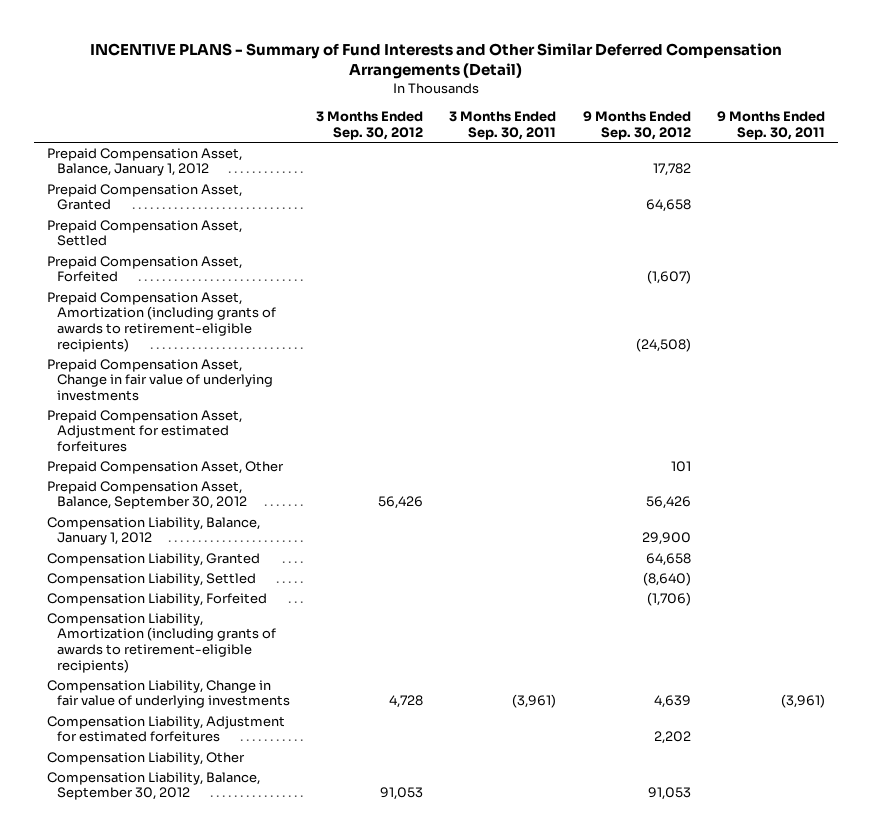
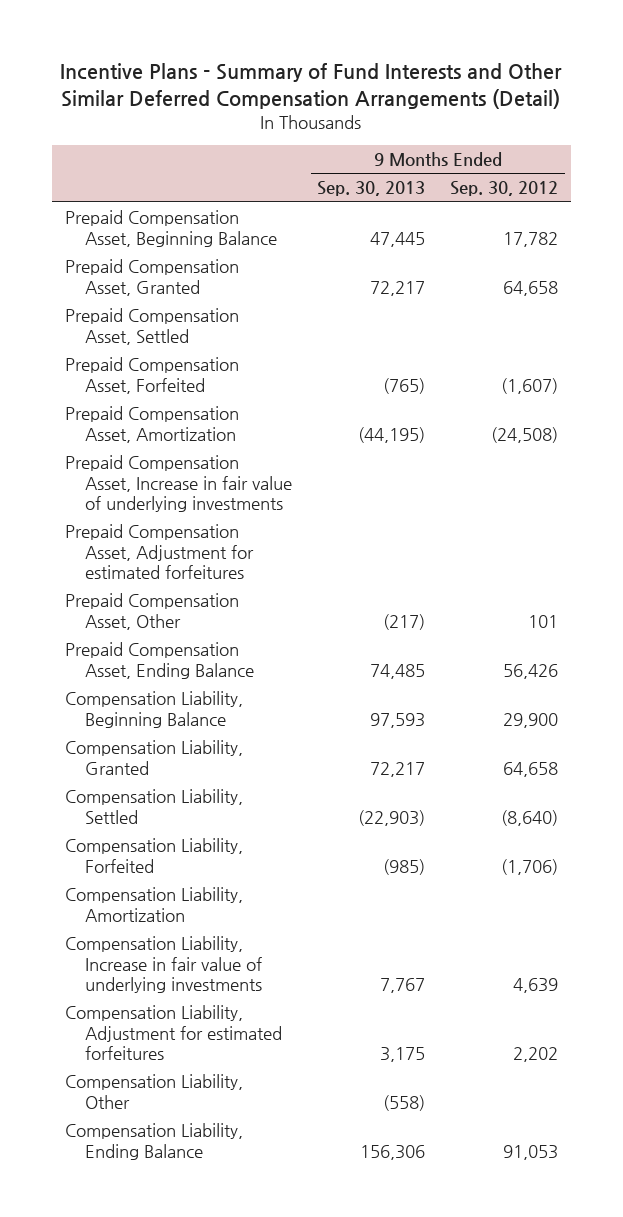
- INCENTIVE PLANS - Summary of Fund Interests and Other Similar Deferred Compensation Arrangements (Detail)
+ Incentive Plans - Summary of Fund Interests and Other Similar Deferred Compensation Arrangements (Detail)
- | 3 Months Ended Sep. 30, 2012 | 3 Months Ended Sep. 30, 2011 | 9 Months Ended Sep. 30, 2012 | 9 Months Ended Sep. 30, 2011
+ | 9 Months Ended Sep. 30, 2013 | 9 Months Ended Sep. 30, 2012
- Prepaid Compensation Asset, Balance, January 1, 2012 | | | 17,782 |
+ Prepaid Compensation Asset, Beginning Balance | 47,445 | 17,782
- Prepaid Compensation Asset, Amortization (including grants of awards to retirement-eligible recipients) | | | (24,508) |
- Prepaid Compensation Asset, Change in fair value of underlying investments
+ Prepaid Compensation Asset, Amortization | (44,195) | (24,508)
+ Prepaid Compensation Asset, Increase in fair value of underlying investments
- Prepaid Compensation Asset, Balance, September 30, 2012 | 56,426 | | 56,426 |
- Compensation Liability, Balance, January 1, 2012 | | | 29,900 |
+ Prepaid Compensation Asset, Ending Balance | 74,485 | 56,426
+ Compensation Liability, Beginning Balance | 97,593 | 29,900
- Compensation Liability, Amortization (including grants of awards to retirement-eligible recipients)
- Compensation Liability, Change in fair value of underlying investments | 4,728 | (3,961) | 4,639 | (3,961)
+ Compensation Liability, Amortization
+ Compensation Liability, Increase in fair value of underlying investments | 7,767 | 4,639
- Compensation Liability, Balance, September 30, 2012 | 91,053 | | 91,053 |
+ Compensation Liability, Ending Balance | 156,306 | 91,053

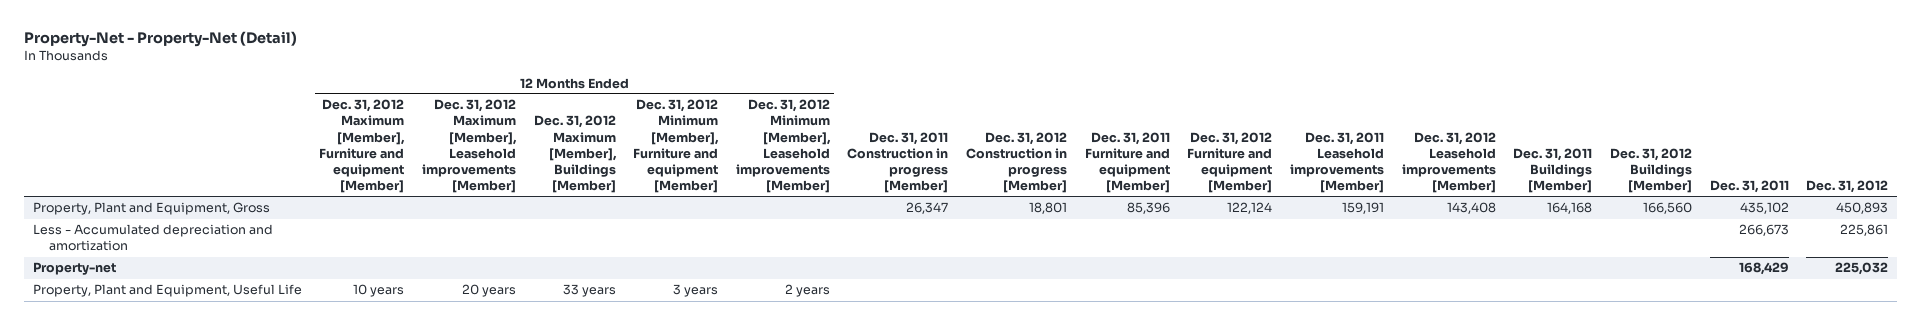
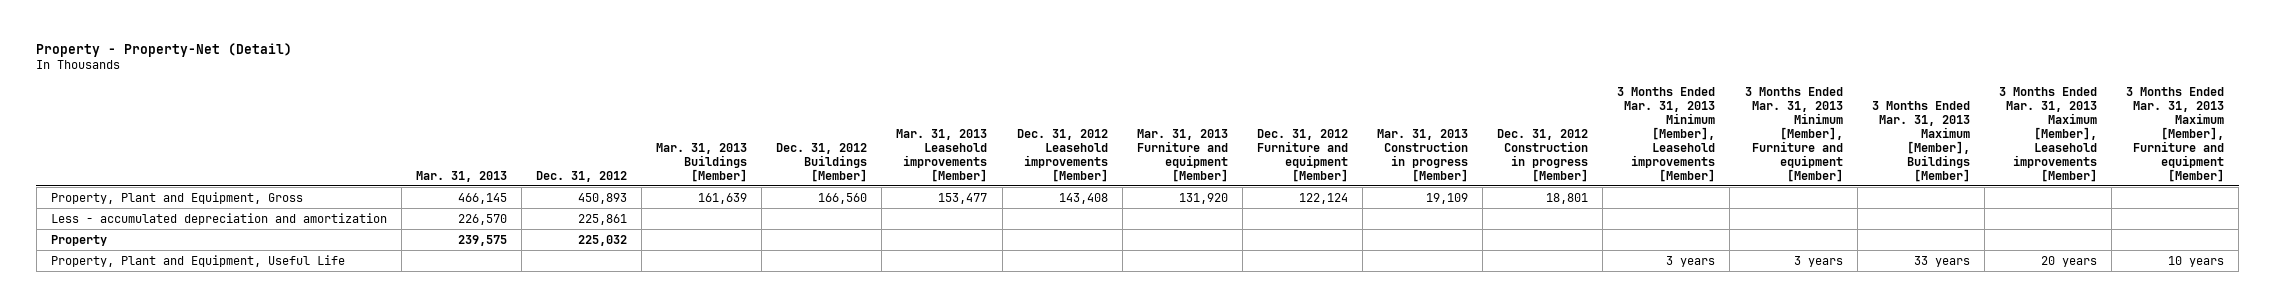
- Property-Net - Property-Net (Detail)
+ Property - Property-Net (Detail)
- | 12 Months Ended Dec. 31, 2012 Maximum [Member], Furniture and equipment [Member] | 12 Months Ended Dec. 31, 2012 Maximum [Member], Leasehold improvements [Member] | 12 Months Ended Dec. 31, 2012 Maximum [Member], Buildings [Member] | 12 Months Ended Dec. 31, 2012 Minimum [Member], Furniture and equipment [Member] | 12 Months Ended Dec. 31, 2012 Minimum [Member], Leasehold improvements [Member] | Dec. 31, 2011 Construction in progress [Member] | Dec. 31, 2012 Construction in progress [Member] | Dec. 31, 2011 Furniture and equipment [Member] | Dec. 31, 2012 Furniture and equipment [Member] | Dec. 31, 2011 Leasehold improvements [Member] | Dec. 31, 2012 Leasehold improvements [Member] | Dec. 31, 2011 Buildings [Member] | Dec. 31, 2012 Buildings [Member] | Dec. 31, 2011 | Dec. 31, 2012
+ | Mar. 31, 2013 | Dec. 31, 2012 | Mar. 31, 2013 Buildings [Member] | Dec. 31, 2012 Buildings [Member] | Mar. 31, 2013 Leasehold improvements [Member] | Dec. 31, 2012 Leasehold improvements [Member] | Mar. 31, 2013 Furniture and equipment [Member] | Dec. 31, 2012 Furniture and equipment [Member] | Mar. 31, 2013 Construction in progress [Member] | Dec. 31, 2012 Construction in progress [Member] | 3 Months Ended Mar. 31, 2013 Minimum [Member], Leasehold improvements [Member] | 3 Months Ended Mar. 31, 2013 Minimum [Member], Furniture and equipment [Member] | 3 Months Ended Mar. 31, 2013 Maximum [Member], Buildings [Member] | 3 Months Ended Mar. 31, 2013 Maximum [Member], Leasehold improvements [Member] | 3 Months Ended Mar. 31, 2013 Maximum [Member], Furniture and equipment [Member]
- Less - Accumulated depreciation and amortization | | | | | | | | | | | | | | 266,673 | 225,861
- Property-net | | | | | | | | | | | | | | 168,429 | 225,032
+ Less - accumulated depreciation and amortization | 226,570 | 225,861 | | | | | | | | | | | | |
+ Property | 239,575 | 225,032 | | | | | | | | | | | | |

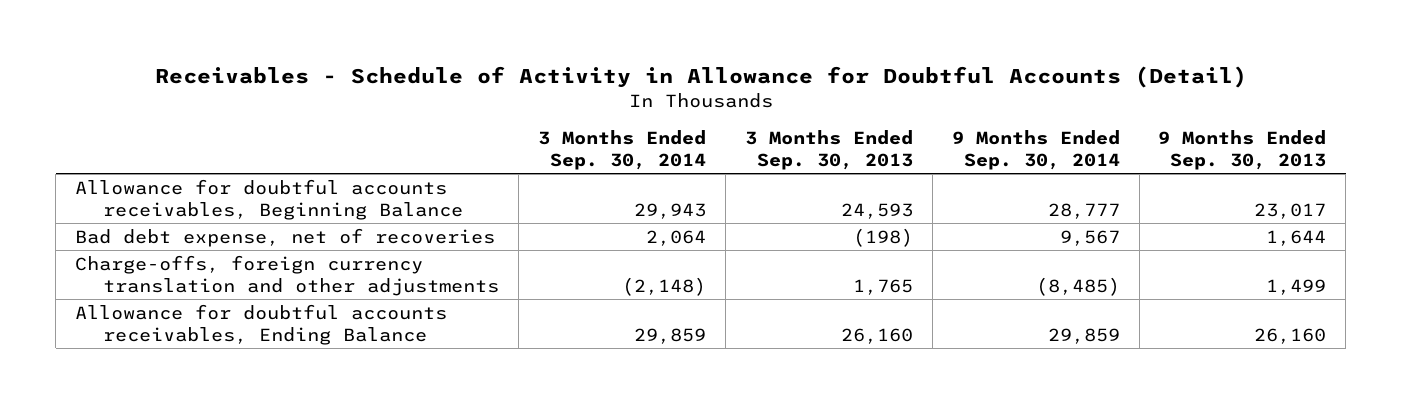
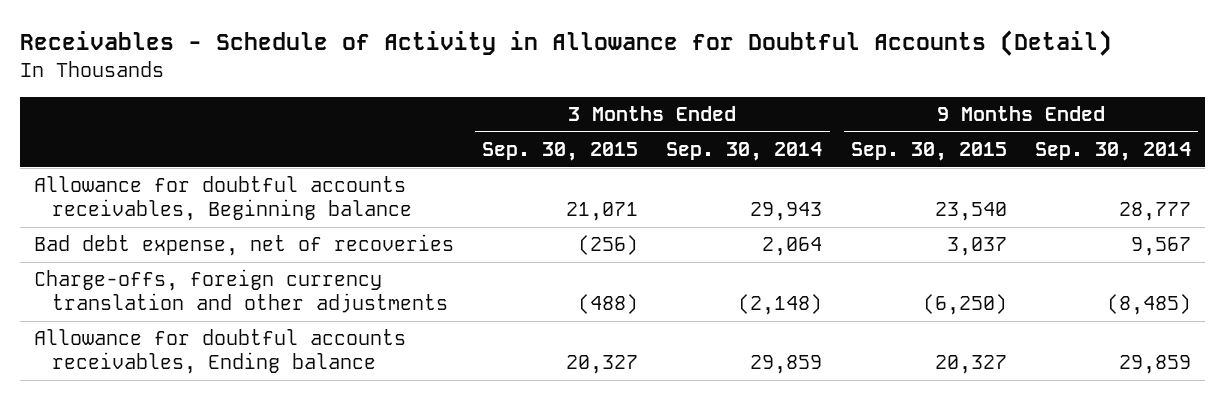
- | 3 Months Ended Sep. 30, 2014 | 3 Months Ended Sep. 30, 2013 | 9 Months Ended Sep. 30, 2014 | 9 Months Ended Sep. 30, 2013
+ | 3 Months Ended Sep. 30, 2015 | 3 Months Ended Sep. 30, 2014 | 9 Months Ended Sep. 30, 2015 | 9 Months Ended Sep. 30, 2014
- Allowance for doubtful accounts receivables, Beginning Balance | 29,943 | 24,593 | 28,777 | 23,017
+ Allowance for doubtful accounts receivables, Beginning balance | 21,071 | 29,943 | 23,540 | 28,777
- Allowance for doubtful accounts receivables, Ending Balance | 29,859 | 26,160 | 29,859 | 26,160
+ Allowance for doubtful accounts receivables, Ending balance | 20,327 | 29,859 | 20,327 | 29,859

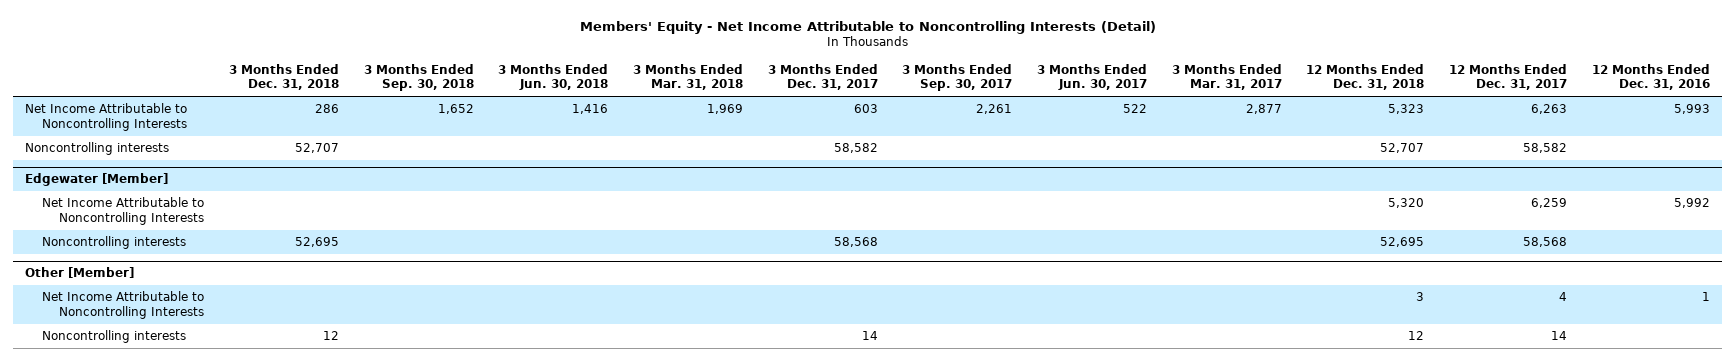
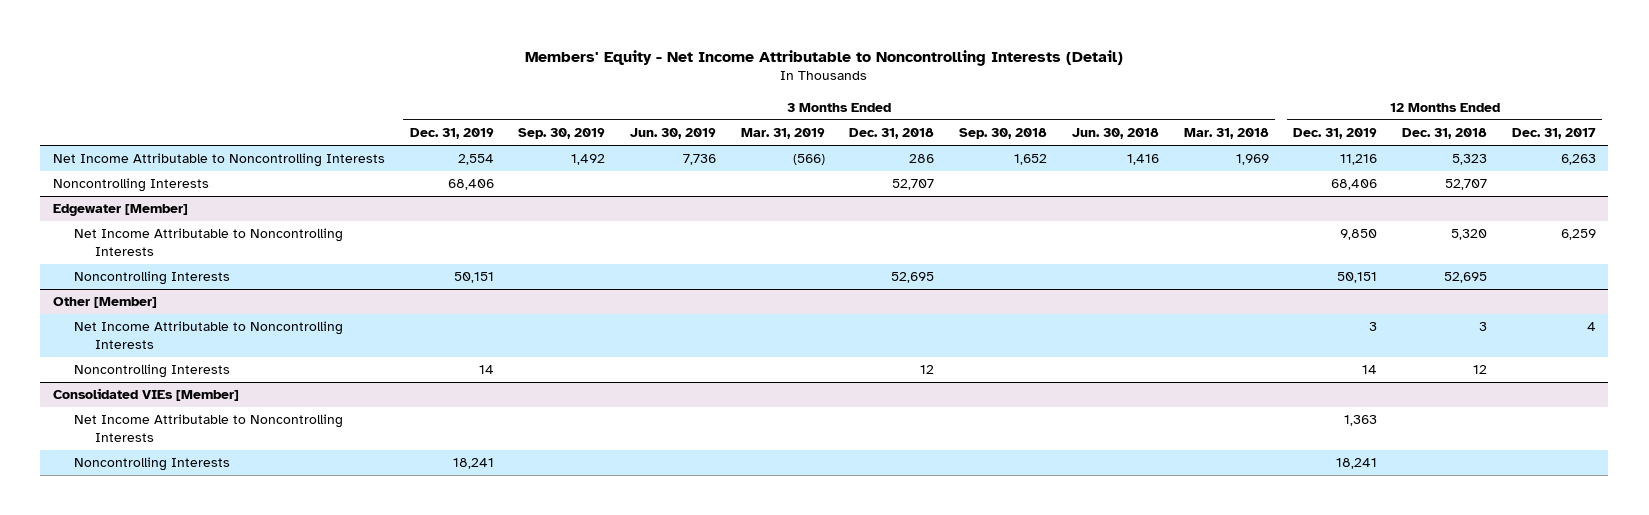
- | 3 Months Ended Dec. 31, 2018 | 3 Months Ended Sep. 30, 2018 | 3 Months Ended Jun. 30, 2018 | 3 Months Ended Mar. 31, 2018 | 3 Months Ended Dec. 31, 2017 | 3 Months Ended Sep. 30, 2017 | 3 Months Ended Jun. 30, 2017 | 3 Months Ended Mar. 31, 2017 | 12 Months Ended Dec. 31, 2018 | 12 Months Ended Dec. 31, 2017 | 12 Months Ended Dec. 31, 2016
+ | 3 Months Ended Dec. 31, 2019 | 3 Months Ended Sep. 30, 2019 | 3 Months Ended Jun. 30, 2019 | 3 Months Ended Mar. 31, 2019 | 3 Months Ended Dec. 31, 2018 | 3 Months Ended Sep. 30, 2018 | 3 Months Ended Jun. 30, 2018 | 3 Months Ended Mar. 31, 2018 | 12 Months Ended Dec. 31, 2019 | 12 Months Ended Dec. 31, 2018 | 12 Months Ended Dec. 31, 2017
- Noncontrolling interests | 52,707 | | | | 58,582 | | | | 52,707 | 58,582 |
+ Noncontrolling Interests | 68,406 | | | | 52,707 | | | | 68,406 | 52,707 |
@ Edgewater [Member]
- Noncontrolling interests | 52,695 | | | | 58,568 | | | | 52,695 | 58,568 |
+ Noncontrolling Interests | 50,151 | | | | 52,695 | | | | 50,151 | 52,695 |
@ Other [Member]
- Noncontrolling interests | 12 | | | | 14 | | | | 12 | 14 |
+ Noncontrolling Interests | 14 | | | | 12 | | | | 14 | 12 |
+ Consolidated VIEs [Member]
+ Net Income Attributable to Noncontrolling Interests | | | | | | | | | 1,363 | |
+ Noncontrolling Interests | 18,241 | | | | | | | | 18,241 | |

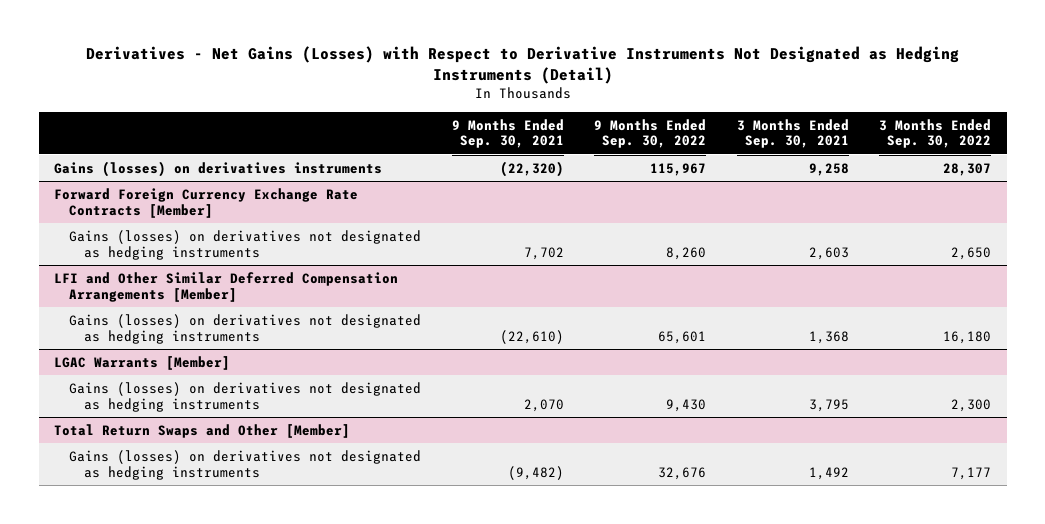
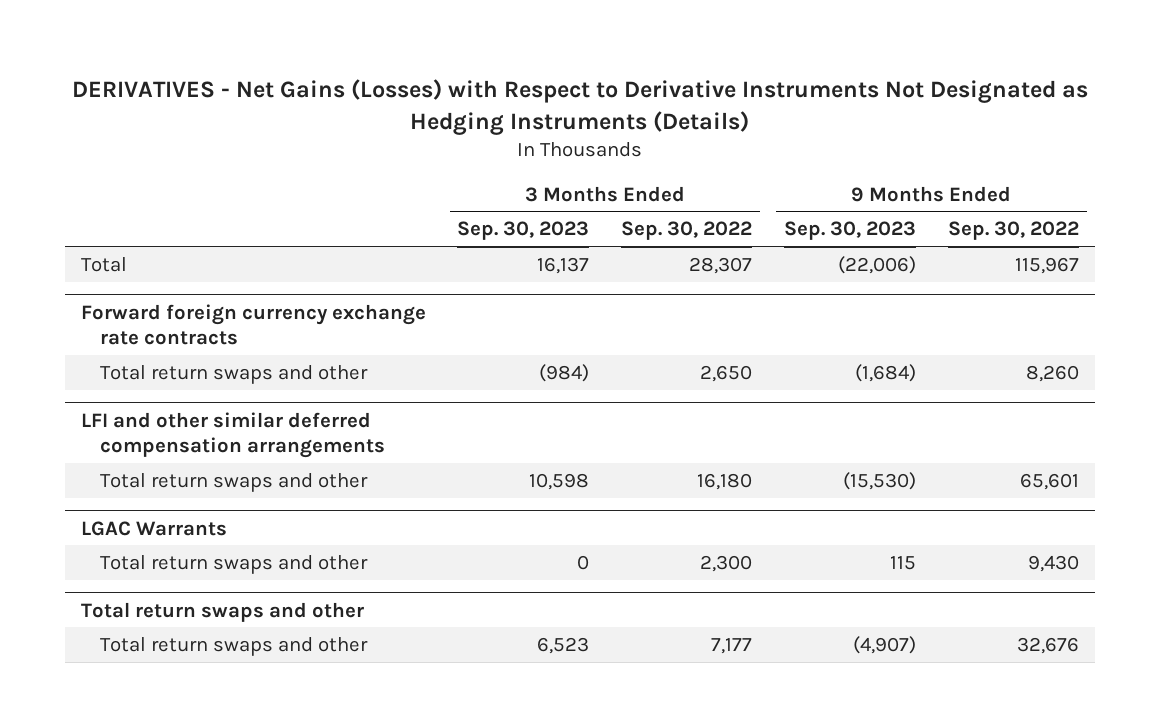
- Derivatives - Net Gains (Losses) with Respect to Derivative Instruments Not Designated as Hedging Instruments (Detail)
+ DERIVATIVES - Net Gains (Losses) with Respect to Derivative Instruments Not Designated as Hedging Instruments (Details)
- | 9 Months Ended Sep. 30, 2021 | 9 Months Ended Sep. 30, 2022 | 3 Months Ended Sep. 30, 2021 | 3 Months Ended Sep. 30, 2022
+ | 3 Months Ended Sep. 30, 2023 | 3 Months Ended Sep. 30, 2022 | 9 Months Ended Sep. 30, 2023 | 9 Months Ended Sep. 30, 2022
- Gains (losses) on derivatives instruments | (22,320) | 115,967 | 9,258 | 28,307
- Forward Foreign Currency Exchange Rate Contracts [Member]
- Gains (losses) on derivatives not designated as hedging instruments | 7,702 | 8,260 | 2,603 | 2,650
- LFI and Other Similar Deferred Compensation Arrangements [Member]
- Gains (losses) on derivatives not designated as hedging instruments | (22,610) | 65,601 | 1,368 | 16,180
- LGAC Warrants [Member]
- Gains (losses) on derivatives not designated as hedging instruments | 2,070 | 9,430 | 3,795 | 2,300
- Total Return Swaps and Other [Member]
- Gains (losses) on derivatives not designated as hedging instruments | (9,482) | 32,676 | 1,492 | 7,177
+ Total | 16,137 | 28,307 | (22,006) | 115,967
+ Forward foreign currency exchange rate contracts
+ Total return swaps and other | (984) | 2,650 | (1,684) | 8,260
+ LFI and other similar deferred compensation arrangements
+ Total return swaps and other | 10,598 | 16,180 | (15,530) | 65,601
+ LGAC Warrants
+ Total return swaps and other | 0 | 2,300 | 115 | 9,430
+ Total return swaps and other
+ Total return swaps and other | 6,523 | 7,177 | (4,907) | 32,676

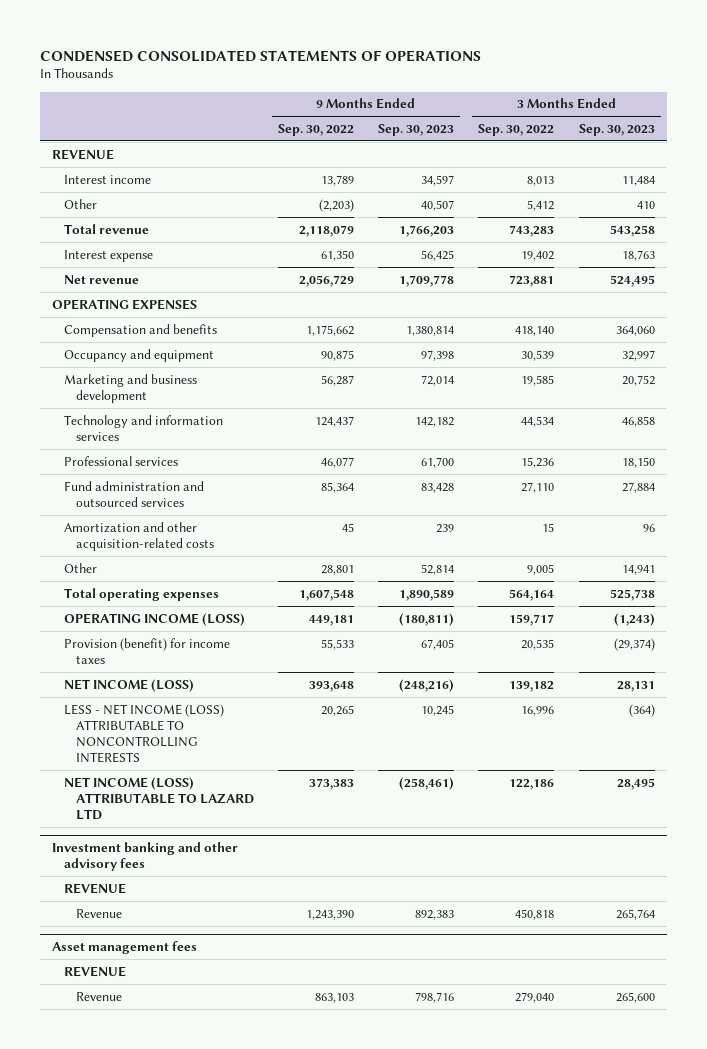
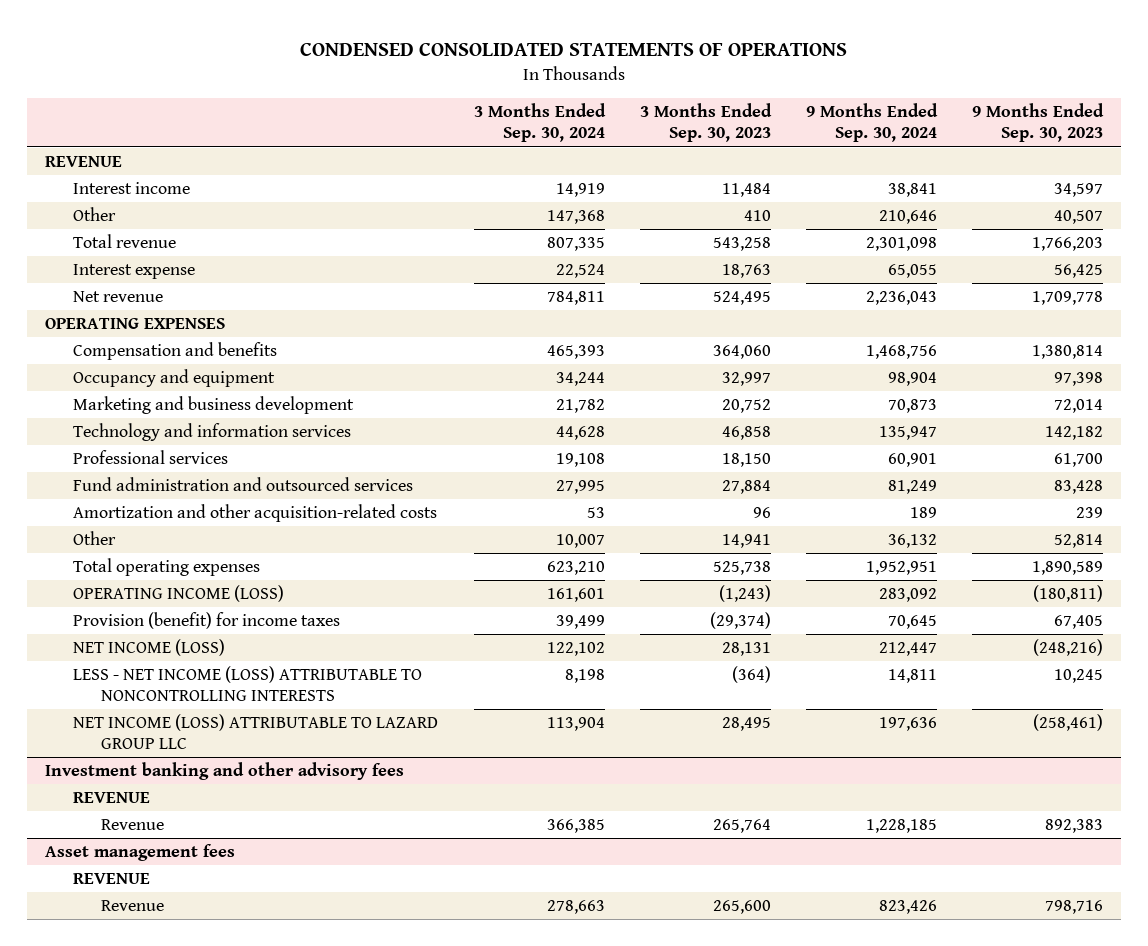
- | 9 Months Ended Sep. 30, 2022 | 9 Months Ended Sep. 30, 2023 | 3 Months Ended Sep. 30, 2022 | 3 Months Ended Sep. 30, 2023
+ | 3 Months Ended Sep. 30, 2024 | 3 Months Ended Sep. 30, 2023 | 9 Months Ended Sep. 30, 2024 | 9 Months Ended Sep. 30, 2023
- NET INCOME (LOSS) ATTRIBUTABLE TO LAZARD LTD | 373,383 | (258,461) | 122,186 | 28,495
+ NET INCOME (LOSS) ATTRIBUTABLE TO LAZARD GROUP LLC | 113,904 | 28,495 | 197,636 | (258,461)

